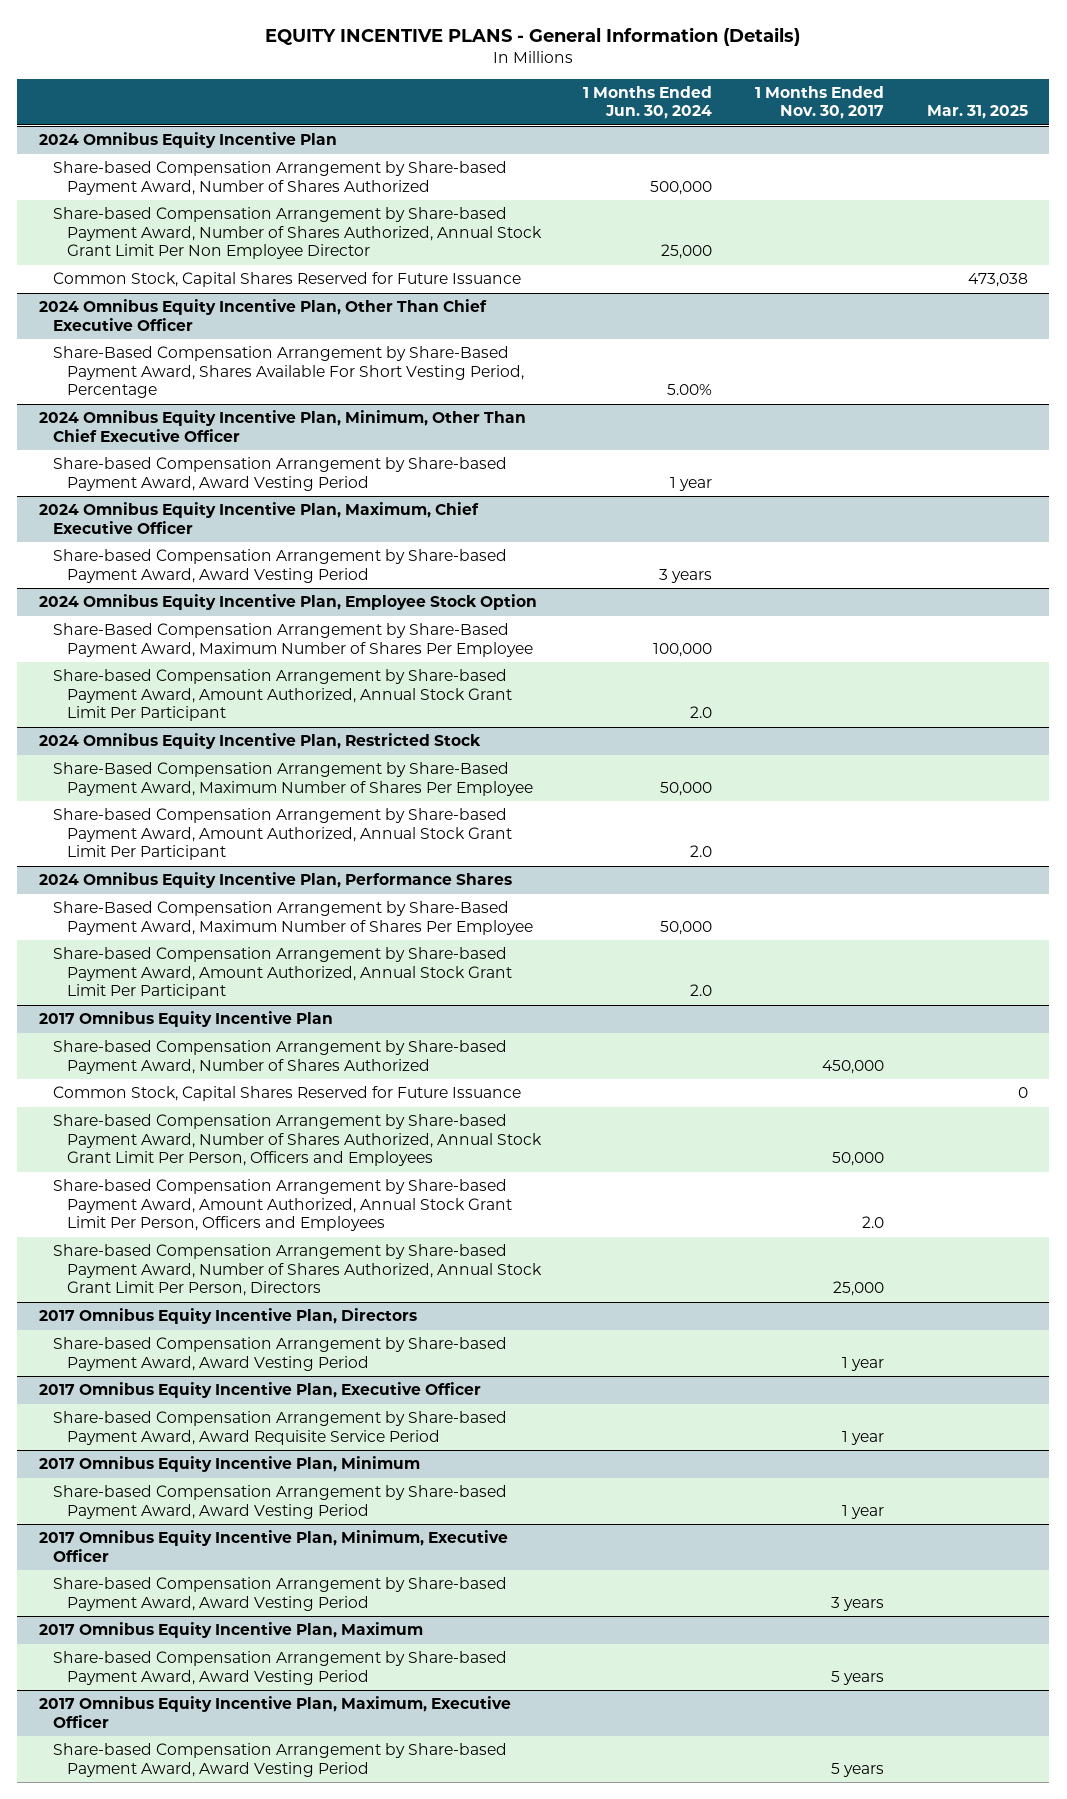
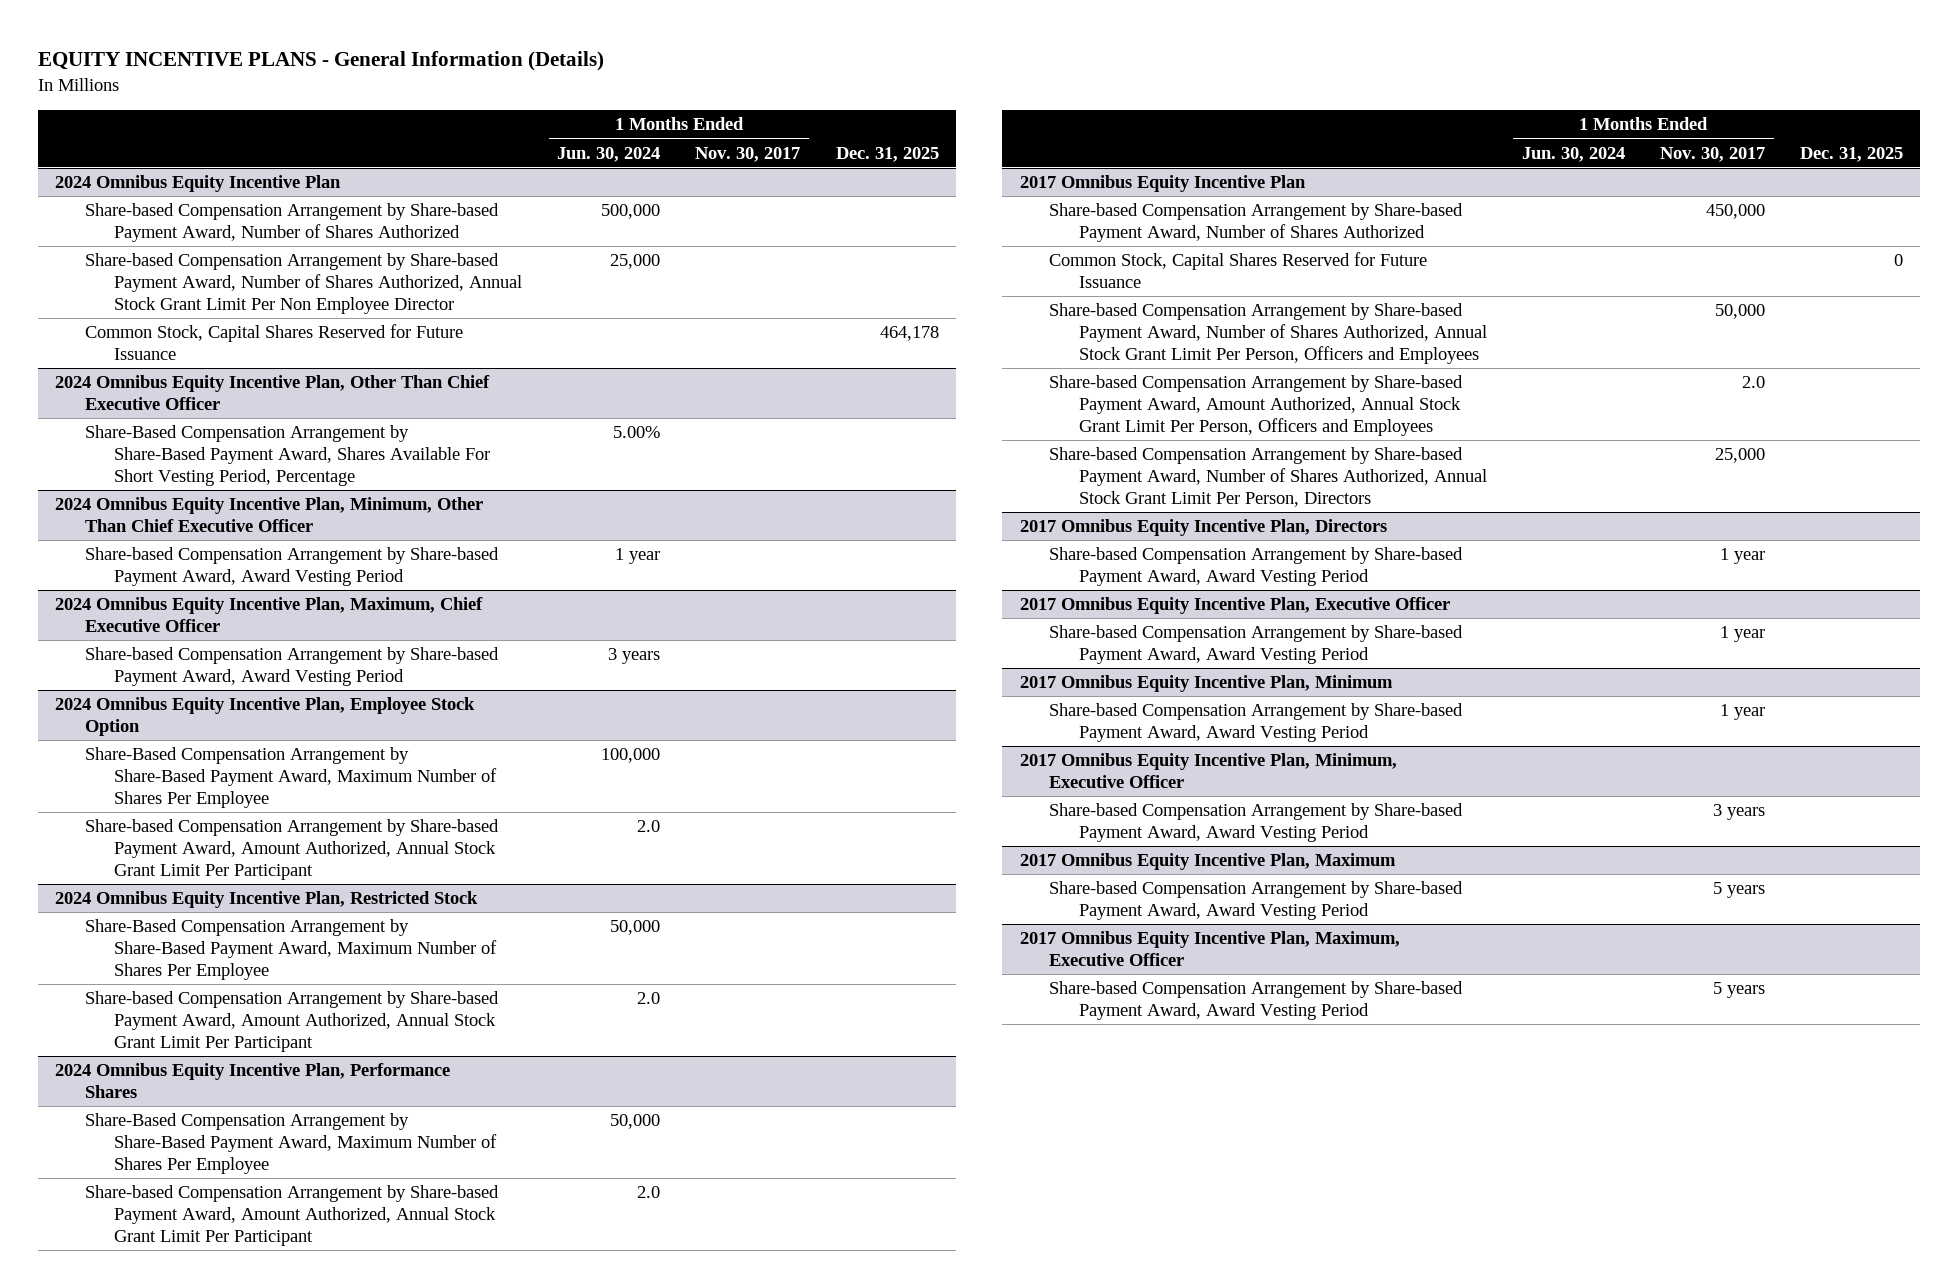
- | 1 Months Ended Jun. 30, 2024 | 1 Months Ended Nov. 30, 2017 | Mar. 31, 2025
+ | 1 Months Ended Jun. 30, 2024 | 1 Months Ended Nov. 30, 2017 | Dec. 31, 2025
@ 2017 Omnibus Equity Incentive Plan, Executive Officer
- Share-based Compensation Arrangement by Share-based Payment Award, Award Requisite Service Period | | 1 year |
+ Share-based Compensation Arrangement by Share-based Payment Award, Award Vesting Period | | 1 year |

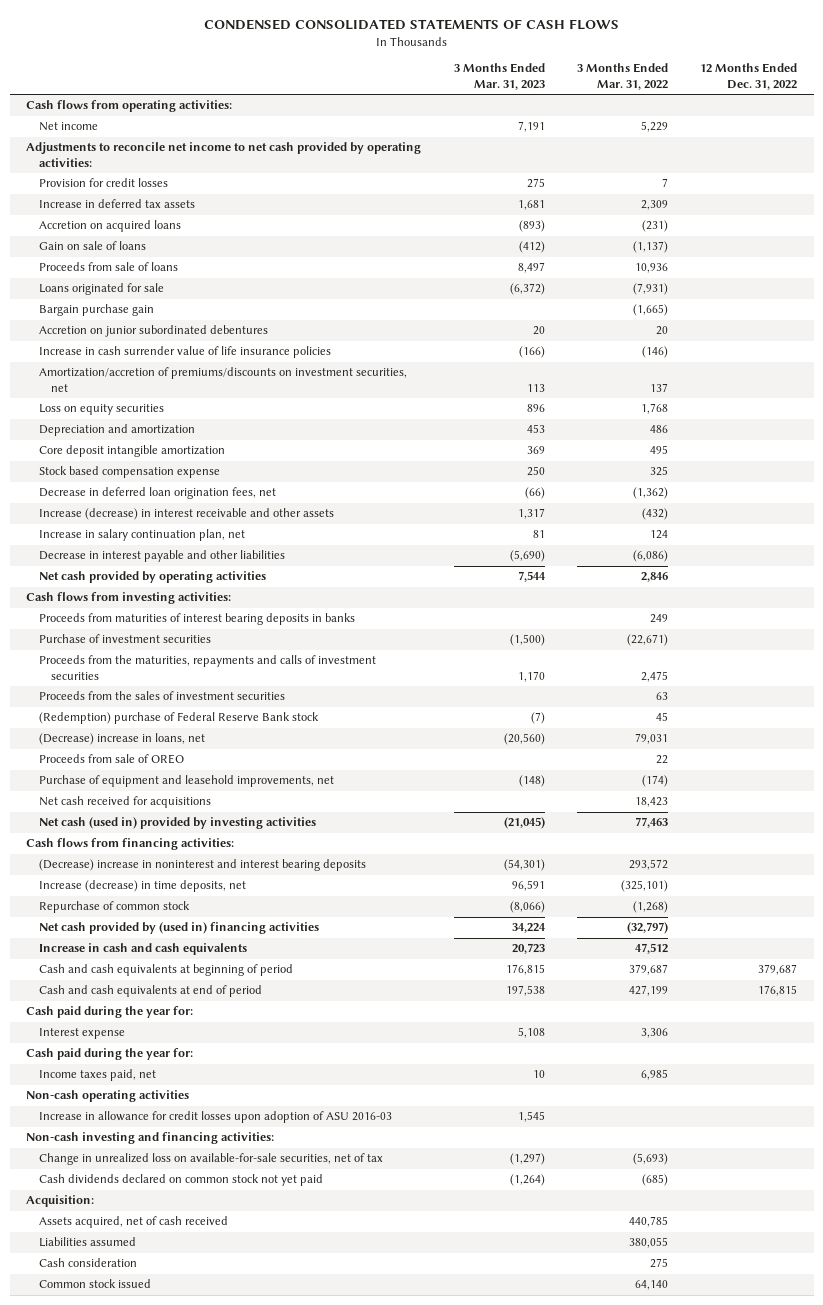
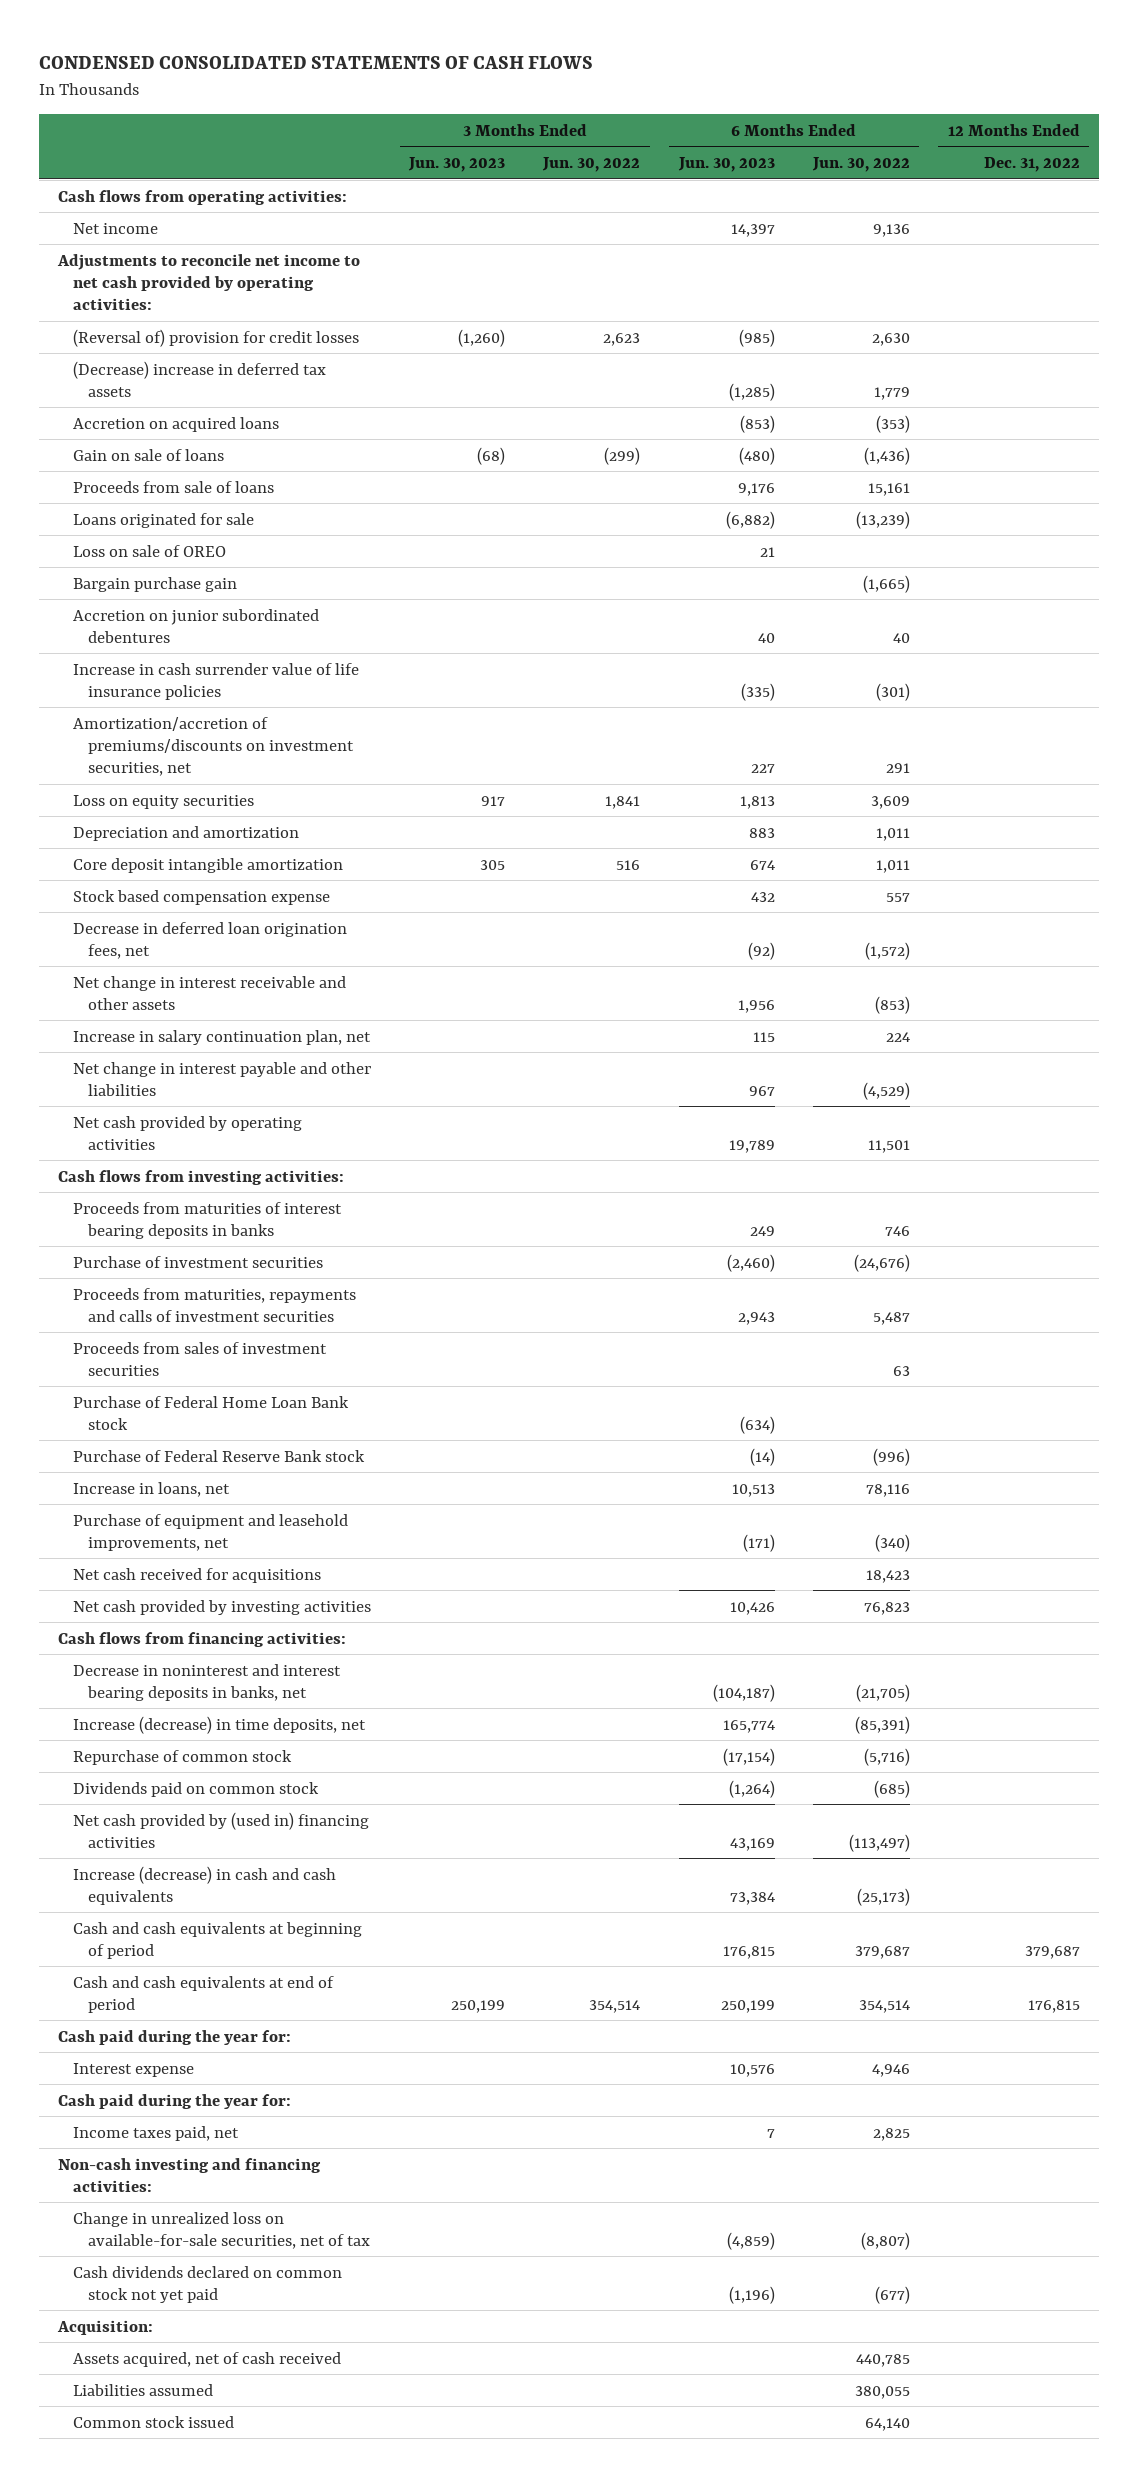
- | 3 Months Ended Mar. 31, 2023 | 3 Months Ended Mar. 31, 2022 | 12 Months Ended Dec. 31, 2022
+ | 3 Months Ended Jun. 30, 2023 | 3 Months Ended Jun. 30, 2022 | 6 Months Ended Jun. 30, 2023 | 6 Months Ended Jun. 30, 2022 | 12 Months Ended Dec. 31, 2022
- Provision for credit losses | 275 | 7 |
- Increase in deferred tax assets | 1,681 | 2,309 |
+ (Reversal of) provision for credit losses | (1,260) | 2,623 | (985) | 2,630 |
+ (Decrease) increase in deferred tax assets | | | (1,285) | 1,779 |
+ Loss on sale of OREO | | | 21 | |
- Increase (decrease) in interest receivable and other assets | 1,317 | (432) |
+ Net change in interest receivable and other assets | | | 1,956 | (853) |
- Decrease in interest payable and other liabilities | (5,690) | (6,086) |
+ Net change in interest payable and other liabilities | | | 967 | (4,529) |
- Proceeds from the maturities, repayments and calls of investment securities | 1,170 | 2,475 |
- Proceeds from the sales of investment securities | | 63 |
- (Redemption) purchase of Federal Reserve Bank stock | (7) | 45 |
- (Decrease) increase in loans, net | (20,560) | 79,031 |
- Proceeds from sale of OREO | | 22 |
+ Proceeds from maturities, repayments and calls of investment securities | | | 2,943 | 5,487 |
+ Proceeds from sales of investment securities | | | | 63 |
+ Purchase of Federal Home Loan Bank stock | | | (634) | |
+ Purchase of Federal Reserve Bank stock | | | (14) | (996) |
+ Increase in loans, net | | | 10,513 | 78,116 |
- Net cash (used in) provided by investing activities | (21,045) | 77,463 |
+ Net cash provided by investing activities | | | 10,426 | 76,823 |
- (Decrease) increase in noninterest and interest bearing deposits | (54,301) | 293,572 |
+ Decrease in noninterest and interest bearing deposits in banks, net | | | (104,187) | (21,705) |
+ Dividends paid on common stock | | | (1,264) | (685) |
- Increase in cash and cash equivalents | 20,723 | 47,512 |
+ Increase (decrease) in cash and cash equivalents | | | 73,384 | (25,173) |
- Non-cash operating activities
- Increase in allowance for credit losses upon adoption of ASU 2016-03 | 1,545 | |
- Cash consideration | | 275 |

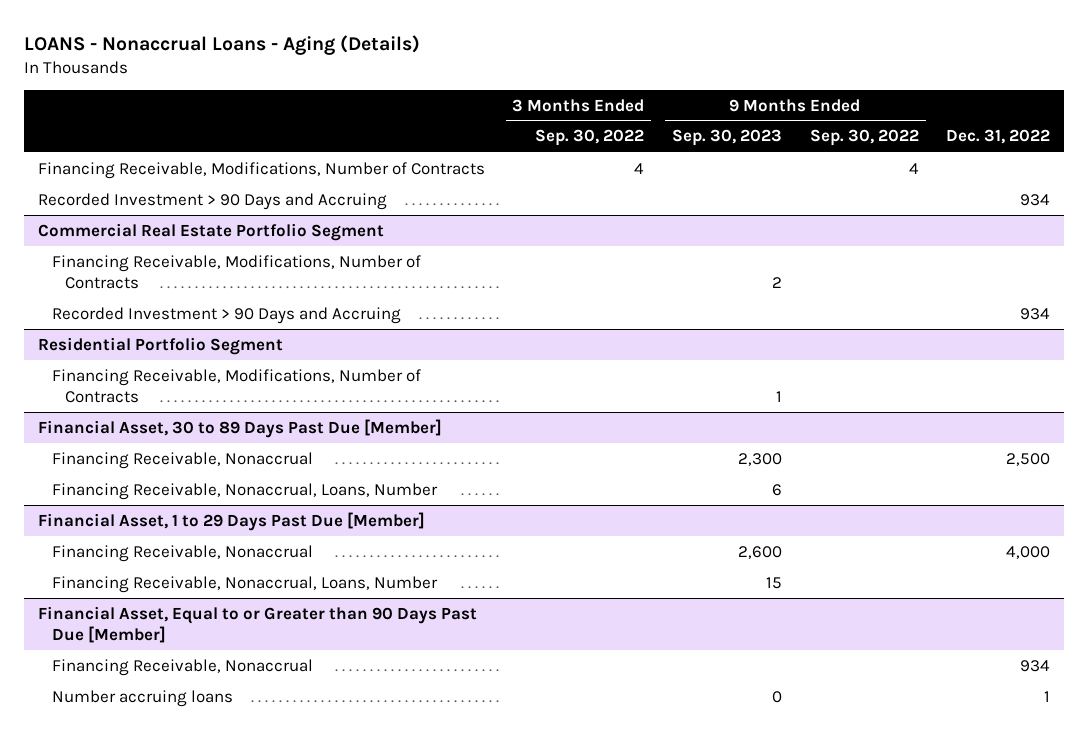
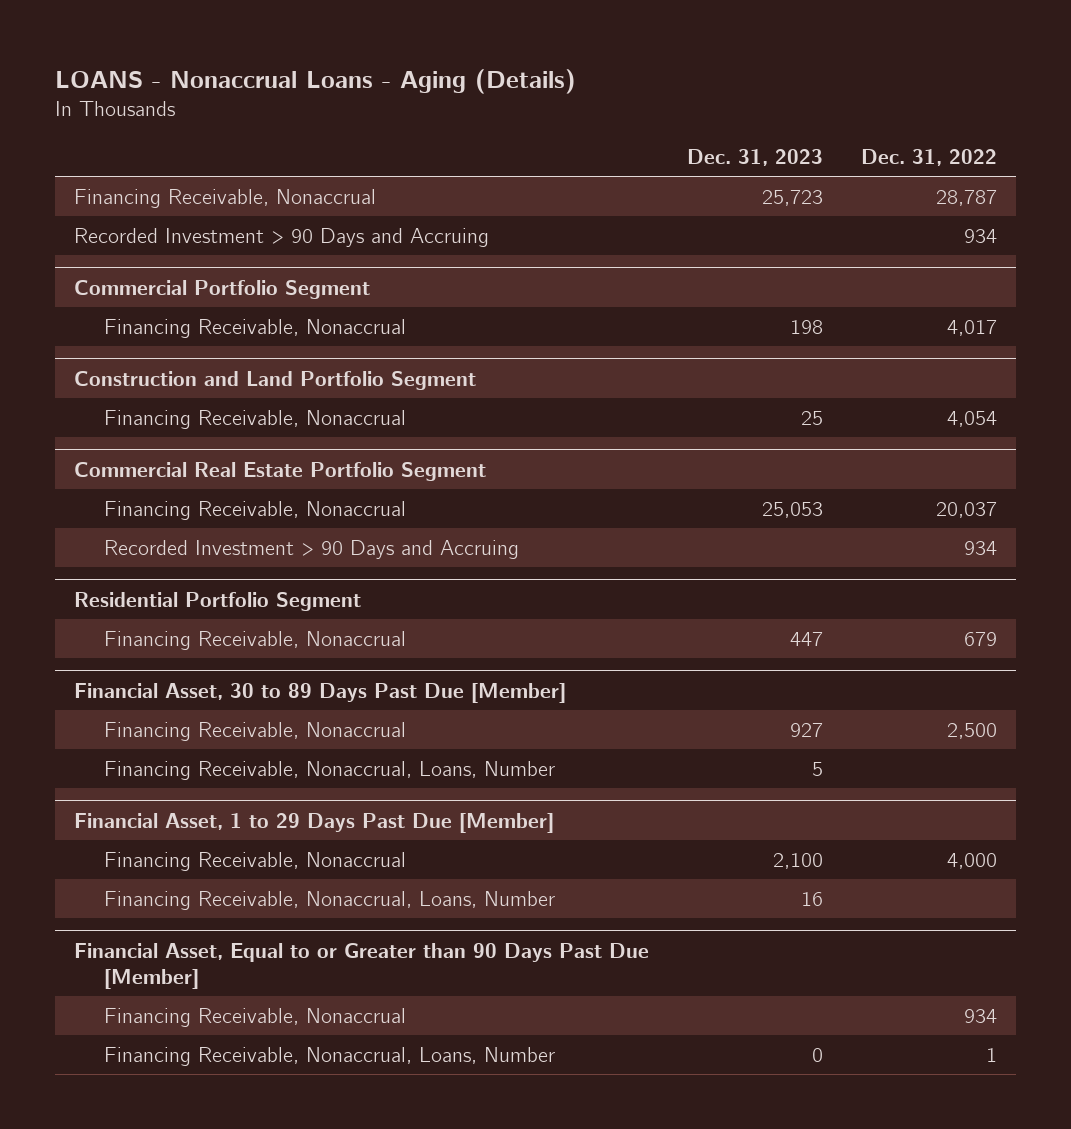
- | 3 Months Ended Sep. 30, 2022 | 9 Months Ended Sep. 30, 2023 | 9 Months Ended Sep. 30, 2022 | Dec. 31, 2022
+ | Dec. 31, 2023 | Dec. 31, 2022
- Financing Receivable, Modifications, Number of Contracts | 4 | | 4 |
+ Financing Receivable, Nonaccrual | 25,723 | 28,787
+ Commercial Portfolio Segment
+ Financing Receivable, Nonaccrual | 198 | 4,017
+ Construction and Land Portfolio Segment
+ Financing Receivable, Nonaccrual | 25 | 4,054
@ Commercial Real Estate Portfolio Segment
- Financing Receivable, Modifications, Number of Contracts | | 2 | |
+ Financing Receivable, Nonaccrual | 25,053 | 20,037
@ Residential Portfolio Segment
- Financing Receivable, Modifications, Number of Contracts | | 1 | |
+ Financing Receivable, Nonaccrual | 447 | 679
@ Financial Asset, Equal to or Greater than 90 Days Past Due [Member]
- Number accruing loans | | 0 | | 1
+ Financing Receivable, Nonaccrual, Loans, Number | 0 | 1

